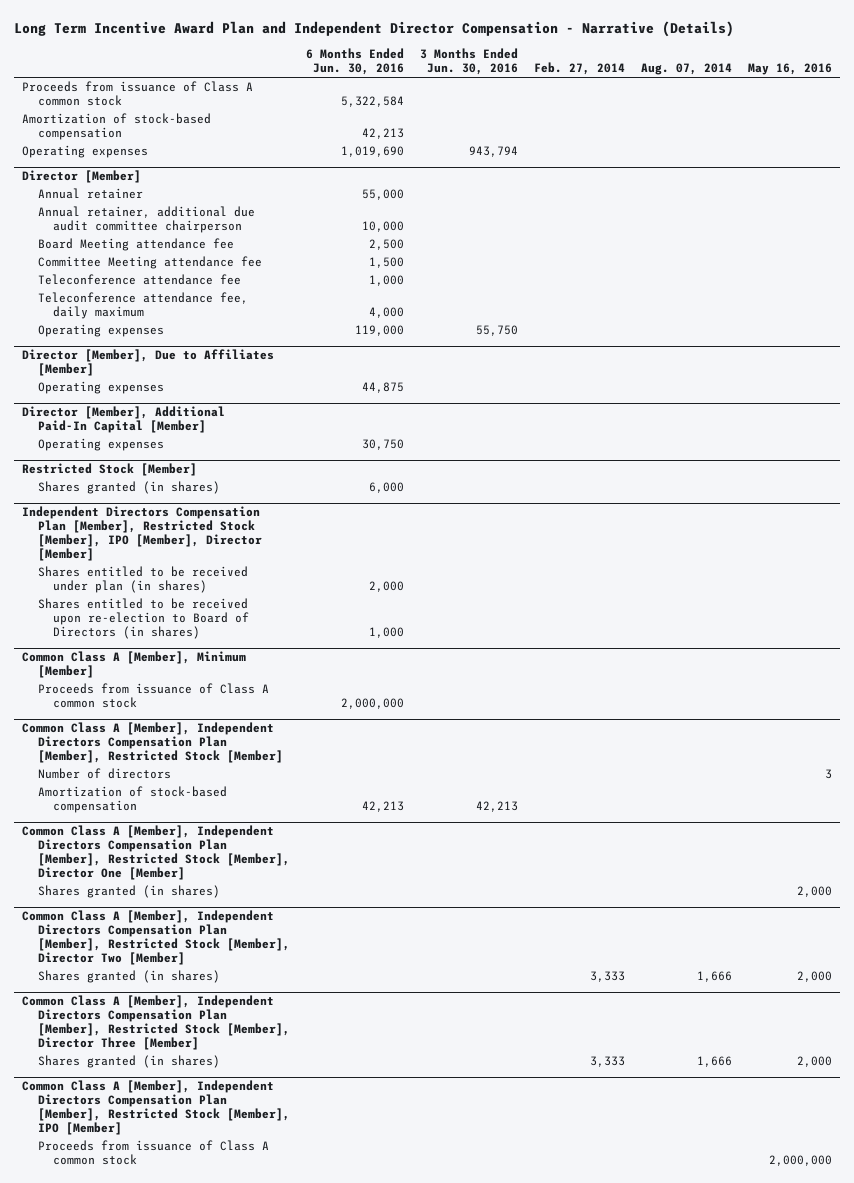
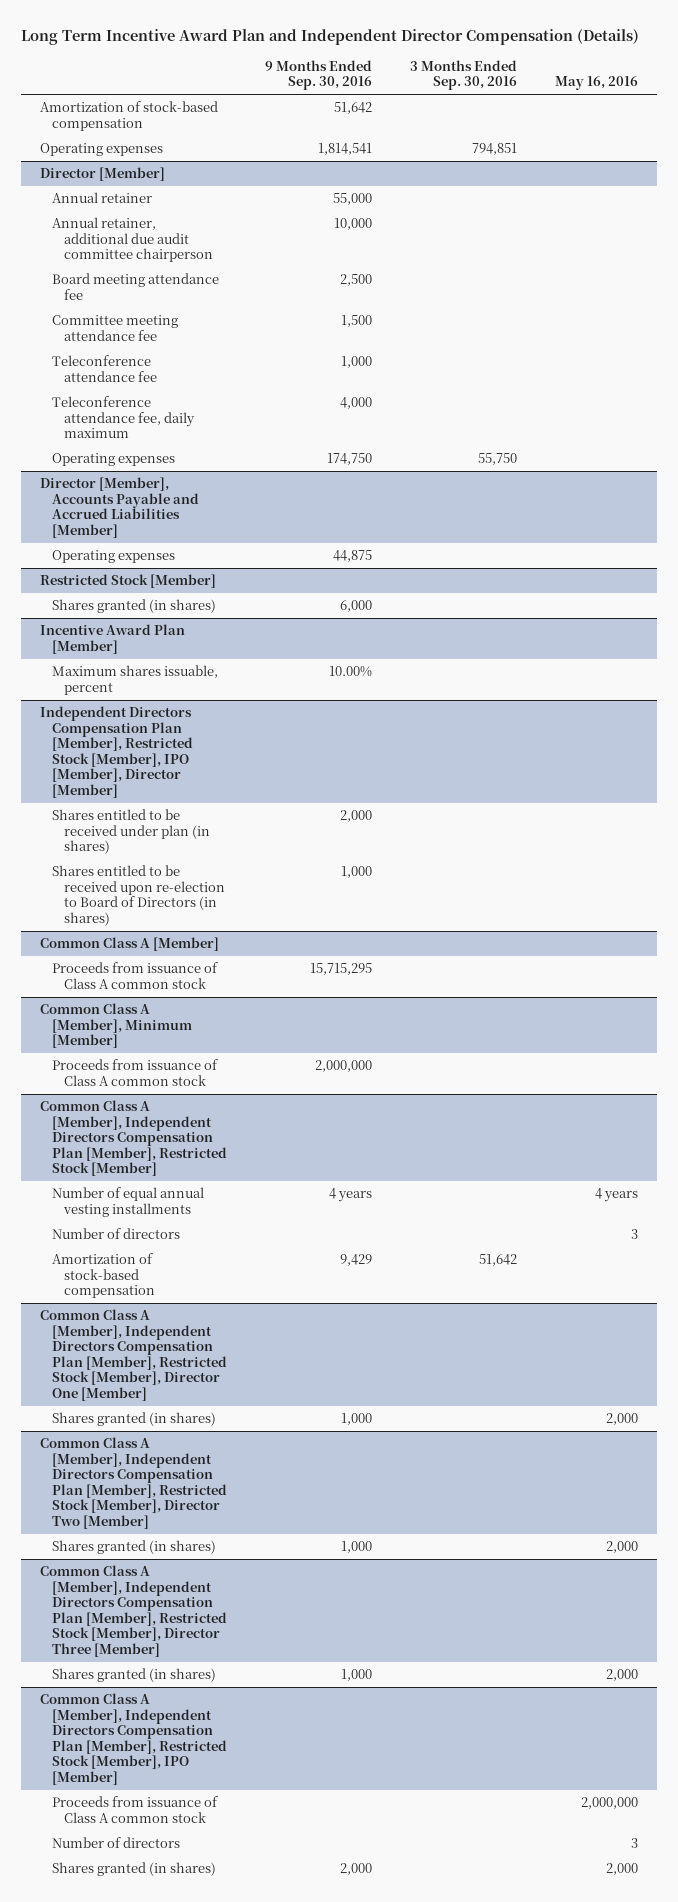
- Long Term Incentive Award Plan and Independent Director Compensation - Narrative (Details)
+ Long Term Incentive Award Plan and Independent Director Compensation (Details)
- | 6 Months Ended Jun. 30, 2016 | 3 Months Ended Jun. 30, 2016 | Feb. 27, 2014 | Aug. 07, 2014 | May 16, 2016
+ | 9 Months Ended Sep. 30, 2016 | 3 Months Ended Sep. 30, 2016 | May 16, 2016
- Proceeds from issuance of Class A common stock | 5,322,584 | | | |
@ Director [Member]
- Board Meeting attendance fee | 2,500 | | | |
- Committee Meeting attendance fee | 1,500 | | | |
+ Board meeting attendance fee | 2,500 | |
+ Committee meeting attendance fee | 1,500 | |
- Director [Member], Due to Affiliates [Member]
- Operating expenses | 44,875 | | | |
- Director [Member], Additional Paid-In Capital [Member]
- Operating expenses | 30,750 | | | |
+ Director [Member], Accounts Payable and Accrued Liabilities [Member]
+ Operating expenses | 44,875 | |
+ Incentive Award Plan [Member]
+ Maximum shares issuable, percent | 10.00% | |
+ Common Class A [Member]
+ Proceeds from issuance of Class A common stock | 15,715,295 | |
@ Common Class A [Member], Independent Directors Compensation Plan [Member], Restricted Stock [Member]
+ Number of equal annual vesting installments | 4 years | | 4 years
@ Common Class A [Member], Independent Directors Compensation Plan [Member], Restricted Stock [Member], IPO [Member]
+ Number of directors | | | 3
+ Shares granted (in shares) | 2,000 | | 2,000

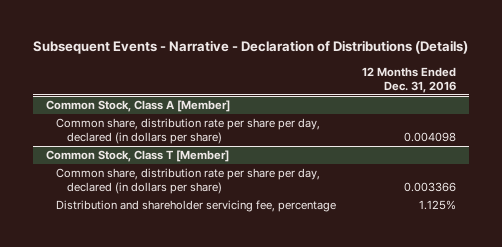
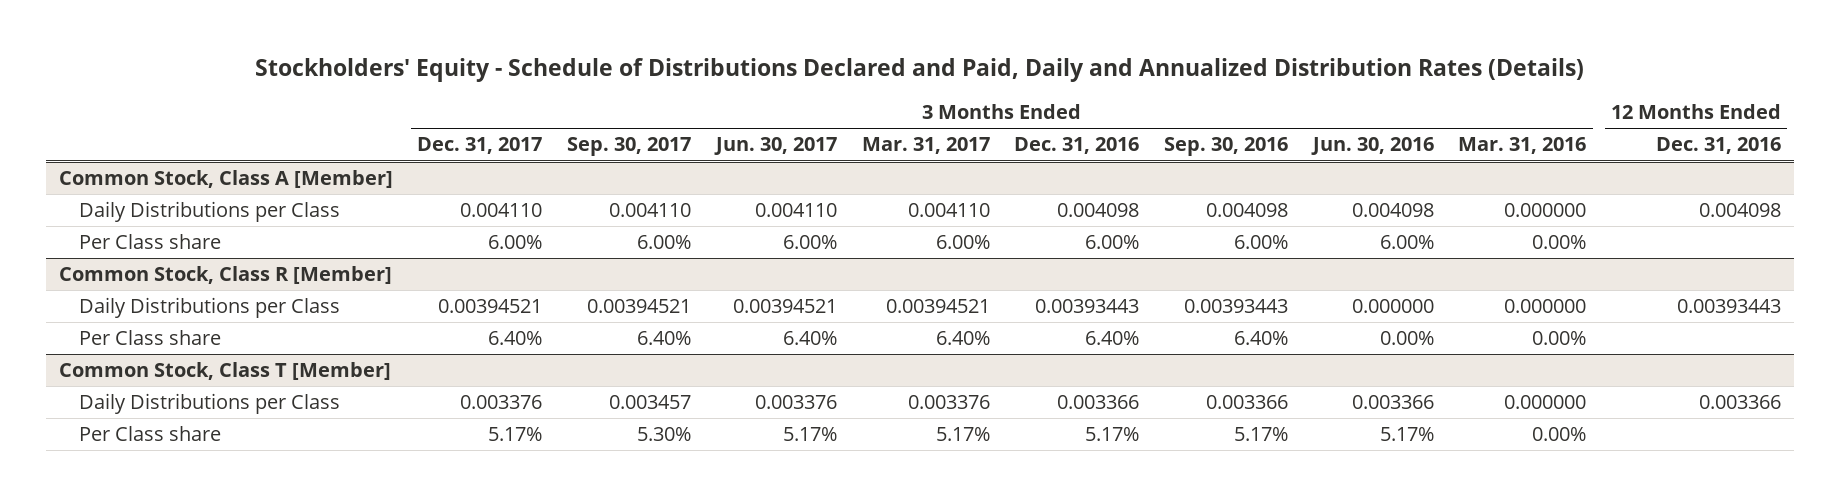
- Subsequent Events - Narrative - Declaration of Distributions (Details)
+ Stockholders' Equity - Schedule of Distributions Declared and Paid, Daily and Annualized Distribution Rates (Details)
- | 12 Months Ended Dec. 31, 2016
+ | 3 Months Ended Dec. 31, 2017 | 3 Months Ended Sep. 30, 2017 | 3 Months Ended Jun. 30, 2017 | 3 Months Ended Mar. 31, 2017 | 3 Months Ended Dec. 31, 2016 | 3 Months Ended Sep. 30, 2016 | 3 Months Ended Jun. 30, 2016 | 3 Months Ended Mar. 31, 2016 | 12 Months Ended Dec. 31, 2016
@ Common Stock, Class A [Member]
- Common share, distribution rate per share per day, declared (in dollars per share) | 0.004098
+ Daily Distributions per Class | 0.004110 | 0.004110 | 0.004110 | 0.004110 | 0.004098 | 0.004098 | 0.004098 | 0.000000 | 0.004098
+ Per Class share | 6.00% | 6.00% | 6.00% | 6.00% | 6.00% | 6.00% | 6.00% | 0.00% |
+ Common Stock, Class R [Member]
+ Daily Distributions per Class | 0.00394521 | 0.00394521 | 0.00394521 | 0.00394521 | 0.00393443 | 0.00393443 | 0.000000 | 0.000000 | 0.00393443
+ Per Class share | 6.40% | 6.40% | 6.40% | 6.40% | 6.40% | 6.40% | 0.00% | 0.00% |
@ Common Stock, Class T [Member]
- Common share, distribution rate per share per day, declared (in dollars per share) | 0.003366
- Distribution and shareholder servicing fee, percentage | 1.125%
+ Daily Distributions per Class | 0.003376 | 0.003457 | 0.003376 | 0.003376 | 0.003366 | 0.003366 | 0.003366 | 0.000000 | 0.003366
+ Per Class share | 5.17% | 5.30% | 5.17% | 5.17% | 5.17% | 5.17% | 5.17% | 0.00% |

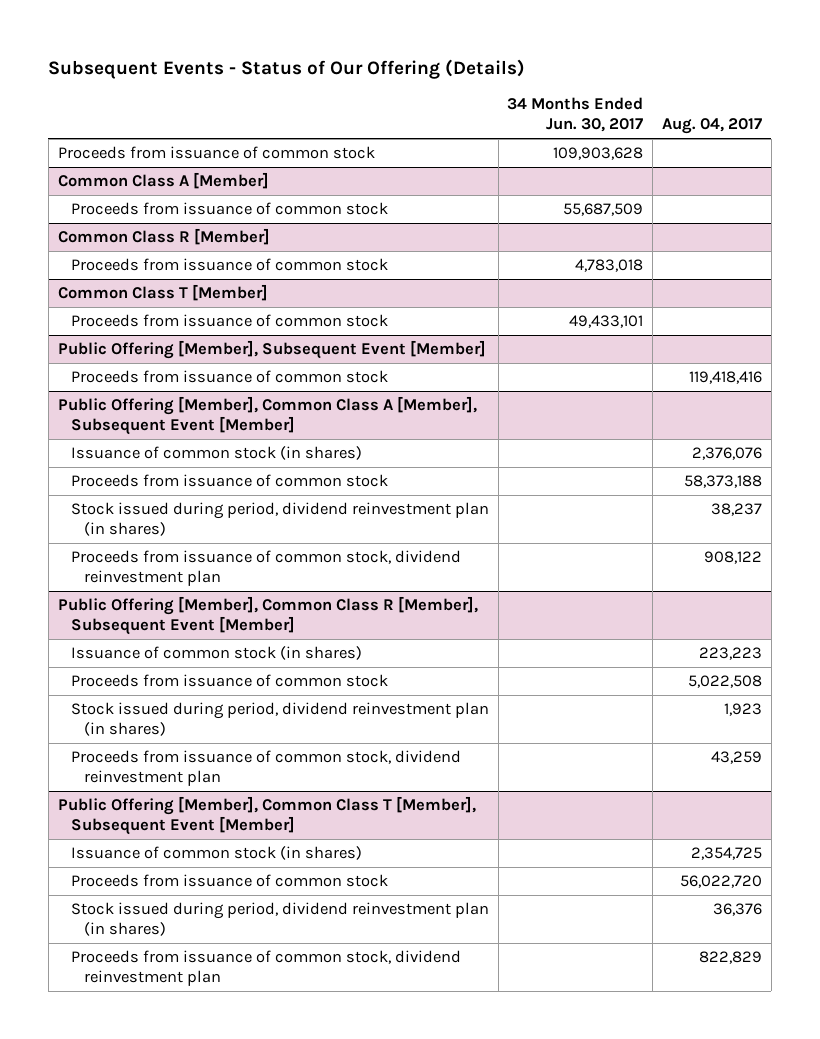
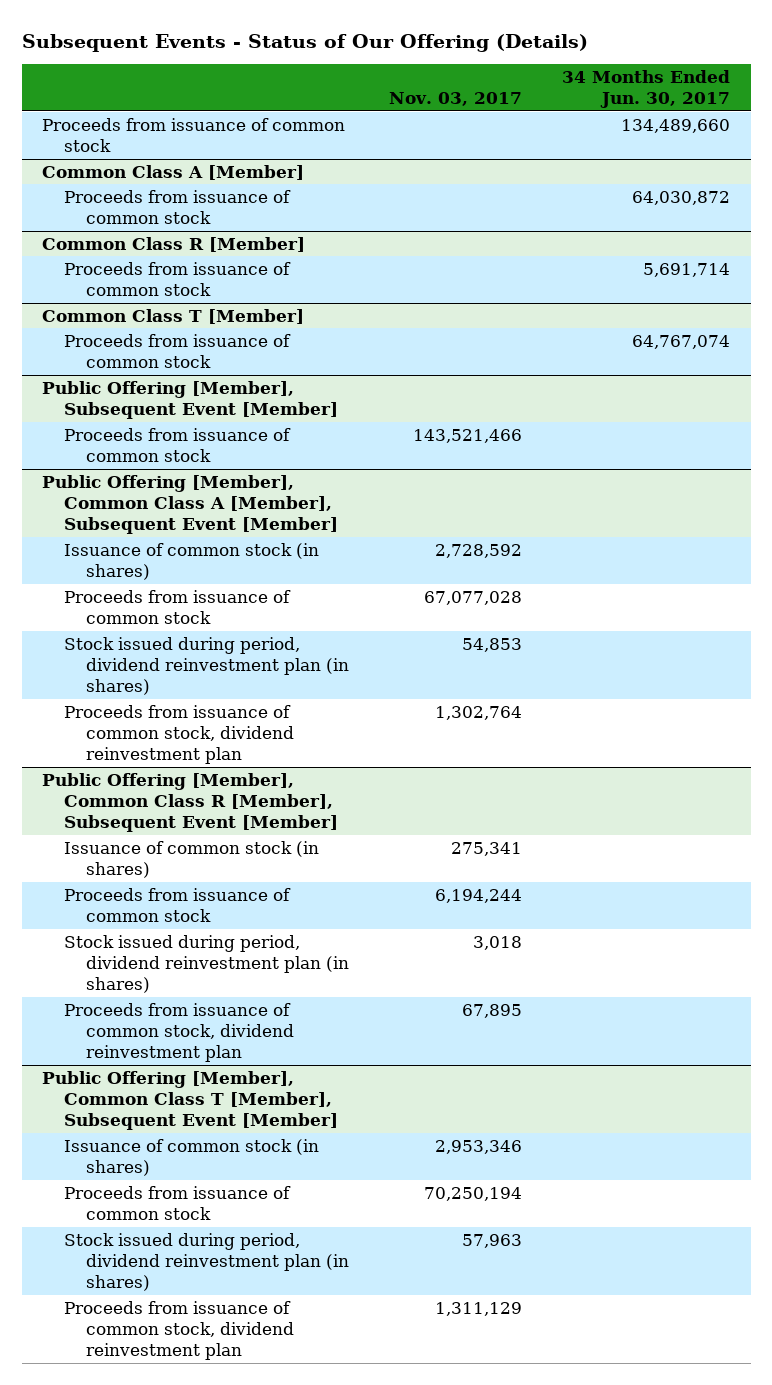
- | 34 Months Ended Jun. 30, 2017 | Aug. 04, 2017
+ | Nov. 03, 2017 | 34 Months Ended Jun. 30, 2017
- Proceeds from issuance of common stock | 109,903,628 |
+ Proceeds from issuance of common stock | | 134,489,660
@ Common Class A [Member]
- Proceeds from issuance of common stock | 55,687,509 |
+ Proceeds from issuance of common stock | | 64,030,872
@ Common Class R [Member]
- Proceeds from issuance of common stock | 4,783,018 |
+ Proceeds from issuance of common stock | | 5,691,714
@ Common Class T [Member]
- Proceeds from issuance of common stock | 49,433,101 |
+ Proceeds from issuance of common stock | | 64,767,074

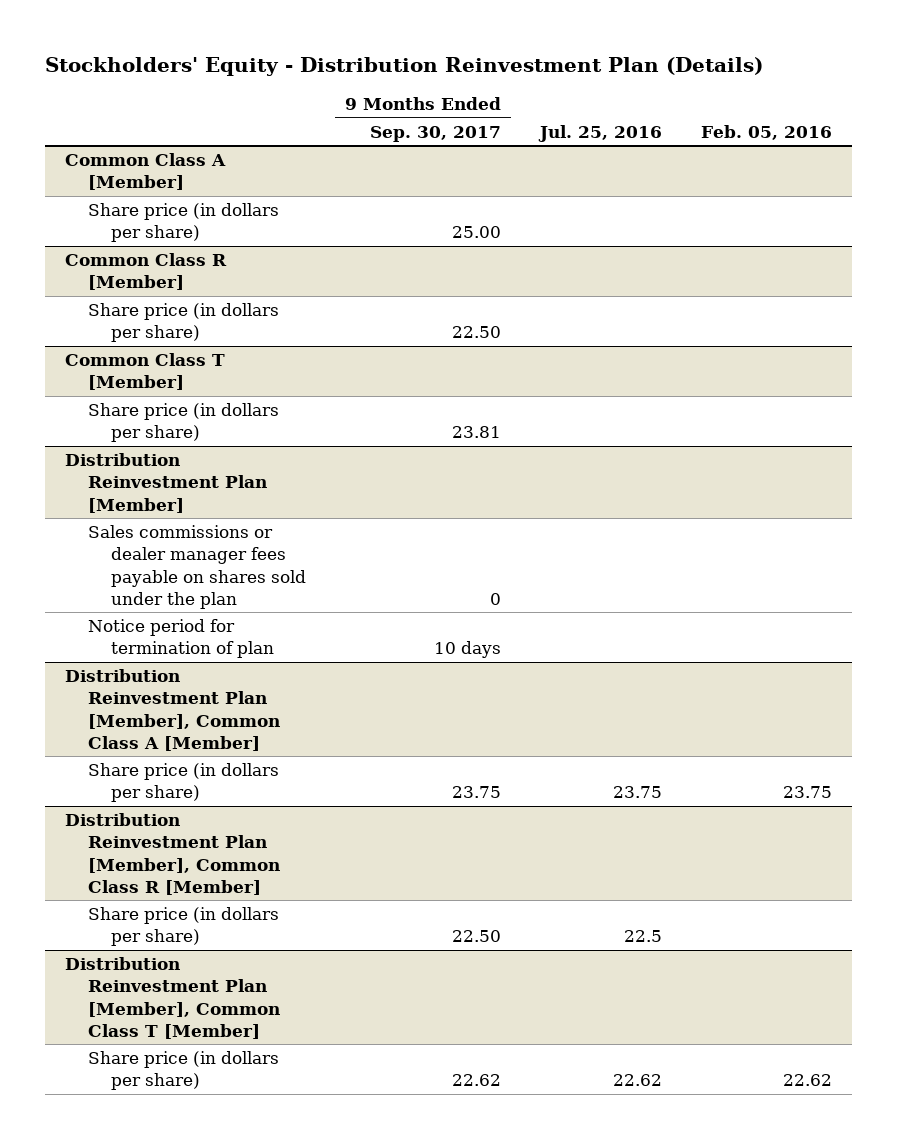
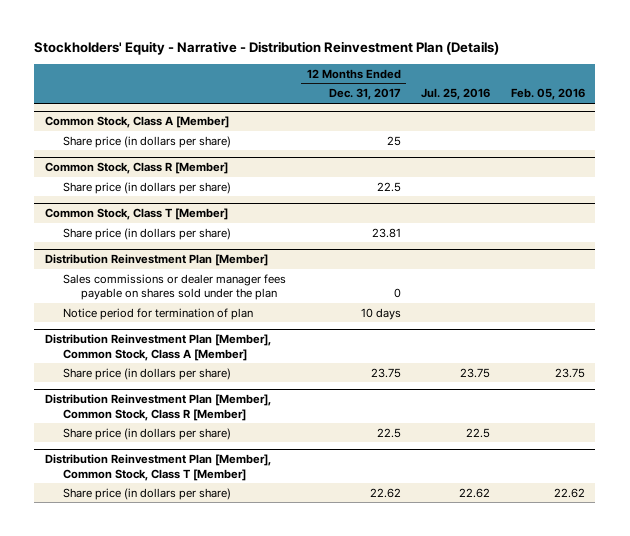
- Stockholders' Equity - Distribution Reinvestment Plan (Details)
+ Stockholders' Equity - Narrative - Distribution Reinvestment Plan (Details)
- | 9 Months Ended Sep. 30, 2017 | Jul. 25, 2016 | Feb. 05, 2016
+ | 12 Months Ended Dec. 31, 2017 | Jul. 25, 2016 | Feb. 05, 2016
- Common Class A [Member]
+ Common Stock, Class A [Member]
- Common Class R [Member]
+ Common Stock, Class R [Member]
- Common Class T [Member]
+ Common Stock, Class T [Member]
- Distribution Reinvestment Plan [Member], Common Class A [Member]
+ Distribution Reinvestment Plan [Member], Common Stock, Class A [Member]
- Distribution Reinvestment Plan [Member], Common Class R [Member]
+ Distribution Reinvestment Plan [Member], Common Stock, Class R [Member]
- Distribution Reinvestment Plan [Member], Common Class T [Member]
+ Distribution Reinvestment Plan [Member], Common Stock, Class T [Member]

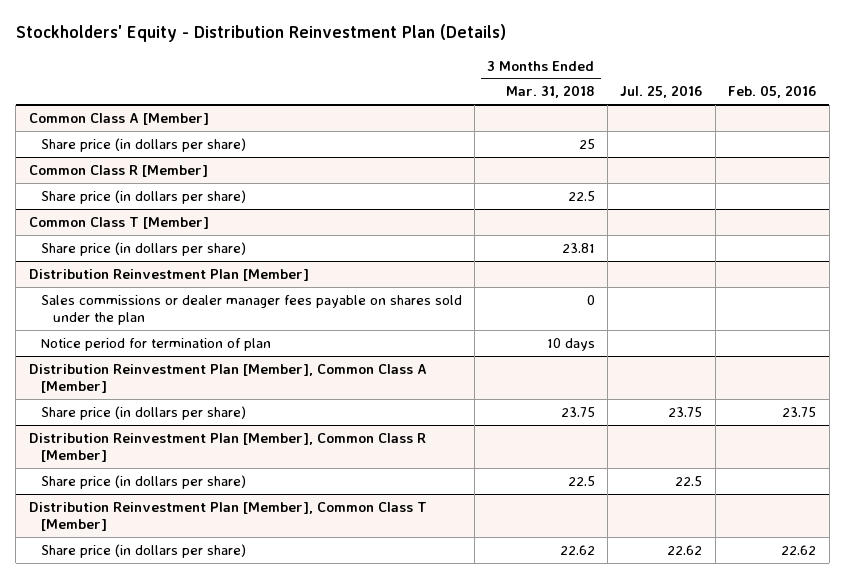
- Stockholders' Equity - Narrative - Distribution Reinvestment Plan (Details)
+ Stockholders' Equity - Distribution Reinvestment Plan (Details)
- | 12 Months Ended Dec. 31, 2017 | Jul. 25, 2016 | Feb. 05, 2016
+ | 3 Months Ended Mar. 31, 2018 | Jul. 25, 2016 | Feb. 05, 2016
- Common Stock, Class A [Member]
+ Common Class A [Member]
- Common Stock, Class R [Member]
+ Common Class R [Member]
- Common Stock, Class T [Member]
+ Common Class T [Member]
- Distribution Reinvestment Plan [Member], Common Stock, Class A [Member]
+ Distribution Reinvestment Plan [Member], Common Class A [Member]
- Distribution Reinvestment Plan [Member], Common Stock, Class R [Member]
+ Distribution Reinvestment Plan [Member], Common Class R [Member]
- Distribution Reinvestment Plan [Member], Common Stock, Class T [Member]
+ Distribution Reinvestment Plan [Member], Common Class T [Member]

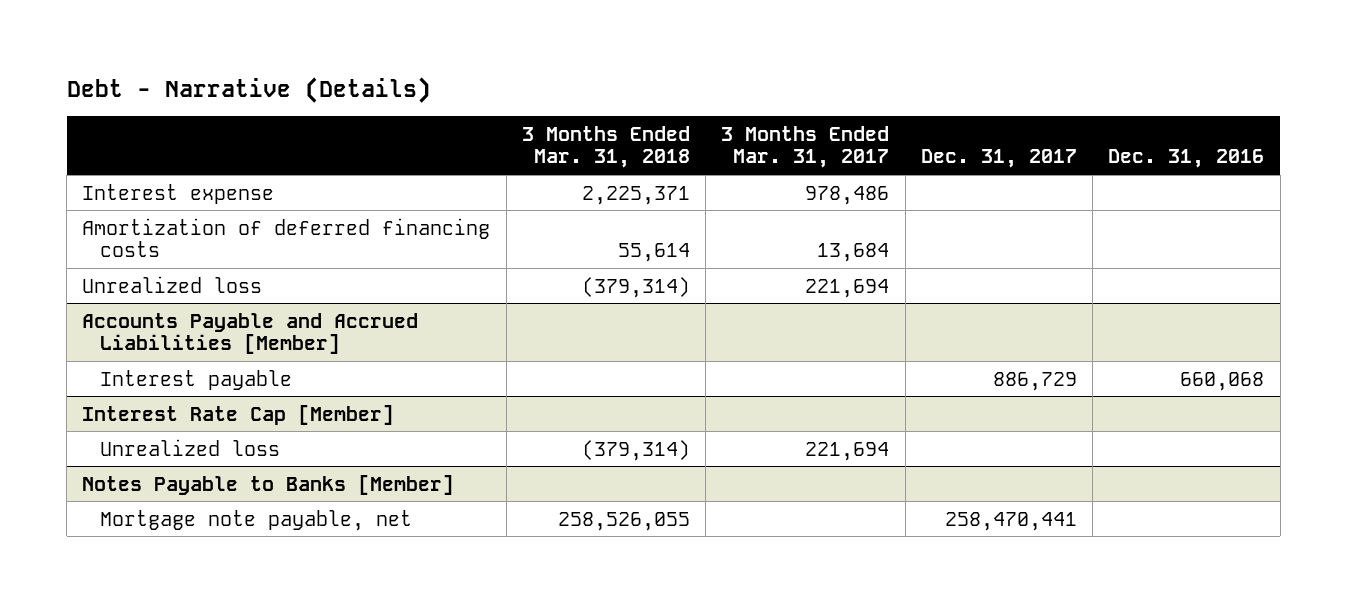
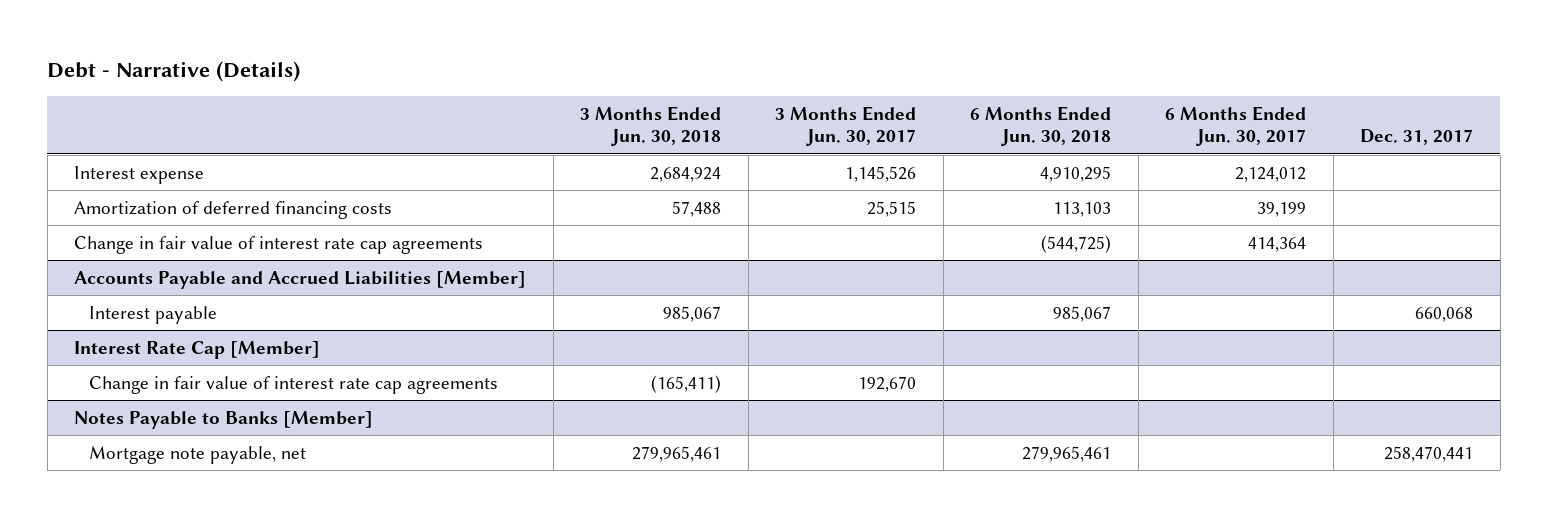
- | 3 Months Ended Mar. 31, 2018 | 3 Months Ended Mar. 31, 2017 | Dec. 31, 2017 | Dec. 31, 2016
+ | 3 Months Ended Jun. 30, 2018 | 3 Months Ended Jun. 30, 2017 | 6 Months Ended Jun. 30, 2018 | 6 Months Ended Jun. 30, 2017 | Dec. 31, 2017
- Unrealized loss | (379,314) | 221,694 | |
+ Change in fair value of interest rate cap agreements | | | (544,725) | 414,364 |
@ Accounts Payable and Accrued Liabilities [Member]
- Interest payable | | | 886,729 | 660,068
+ Interest payable | 985,067 | | 985,067 | | 660,068
@ Interest Rate Cap [Member]
- Unrealized loss | (379,314) | 221,694 | |
+ Change in fair value of interest rate cap agreements | (165,411) | 192,670 | | |

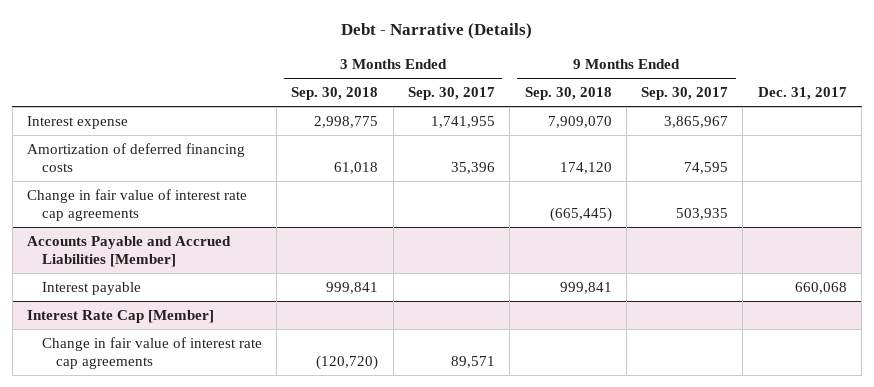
- | 3 Months Ended Jun. 30, 2018 | 3 Months Ended Jun. 30, 2017 | 6 Months Ended Jun. 30, 2018 | 6 Months Ended Jun. 30, 2017 | Dec. 31, 2017
+ | 3 Months Ended Sep. 30, 2018 | 3 Months Ended Sep. 30, 2017 | 9 Months Ended Sep. 30, 2018 | 9 Months Ended Sep. 30, 2017 | Dec. 31, 2017
- Notes Payable to Banks [Member]
- Mortgage note payable, net | 279,965,461 | | 279,965,461 | | 258,470,441

